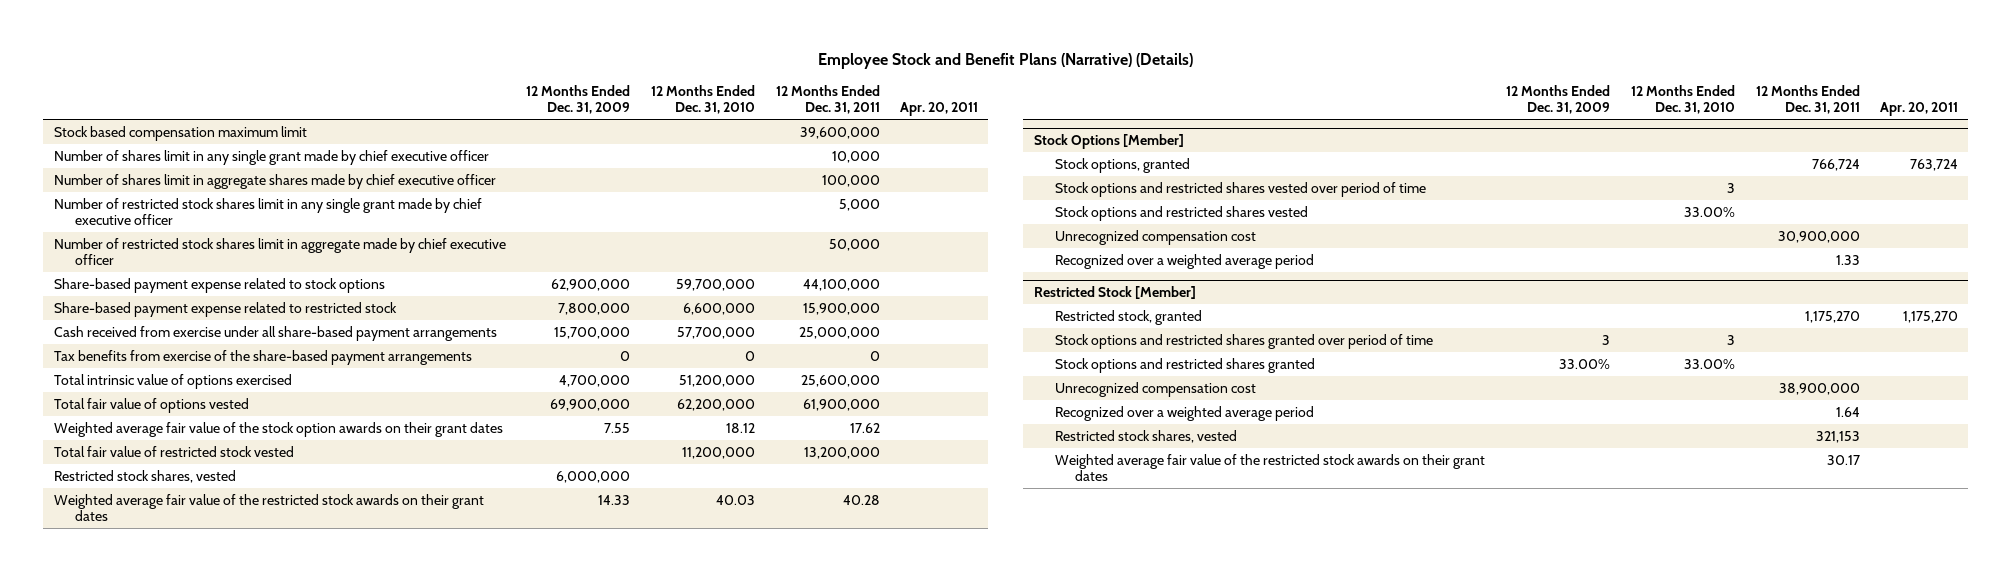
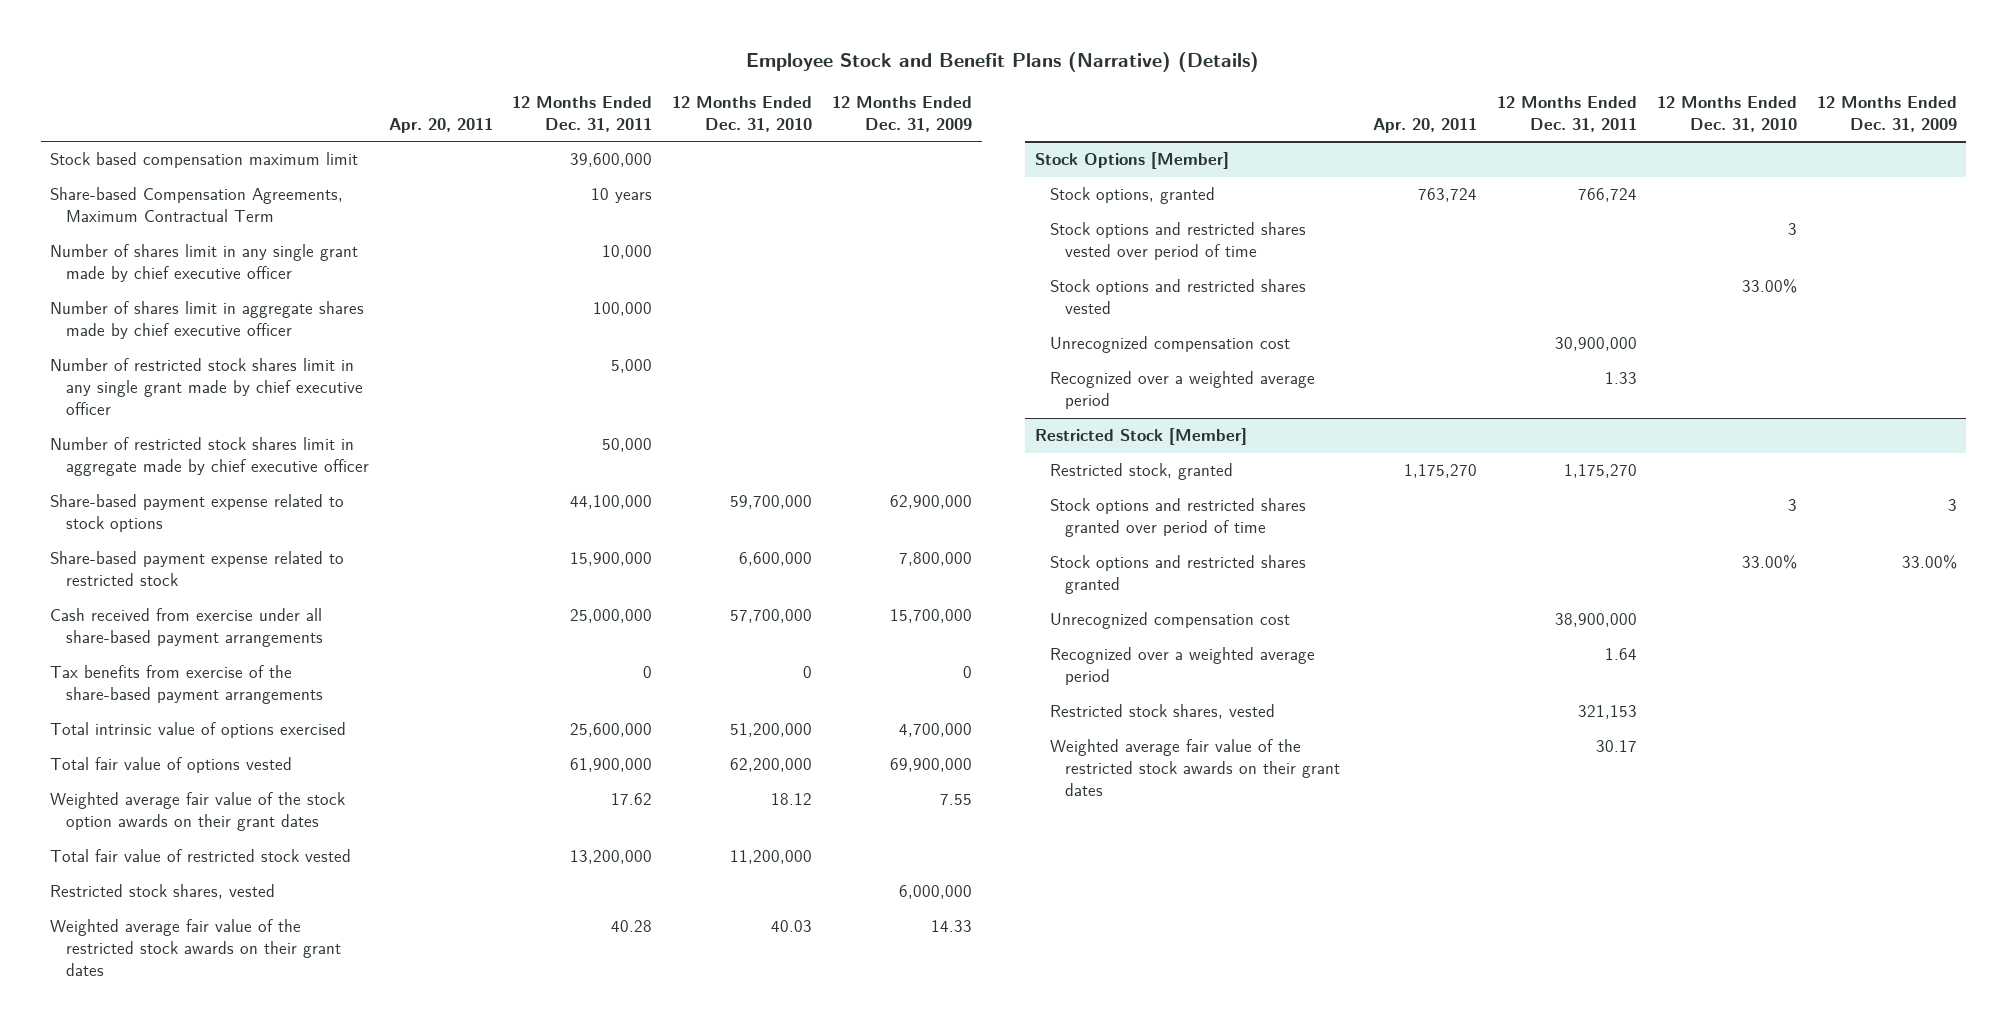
- | 12 Months Ended Dec. 31, 2009 | 12 Months Ended Dec. 31, 2010 | 12 Months Ended Dec. 31, 2011 | Apr. 20, 2011
+ | Apr. 20, 2011 | 12 Months Ended Dec. 31, 2011 | 12 Months Ended Dec. 31, 2010 | 12 Months Ended Dec. 31, 2009
+ Share-based Compensation Agreements, Maximum Contractual Term | | 10 years | |

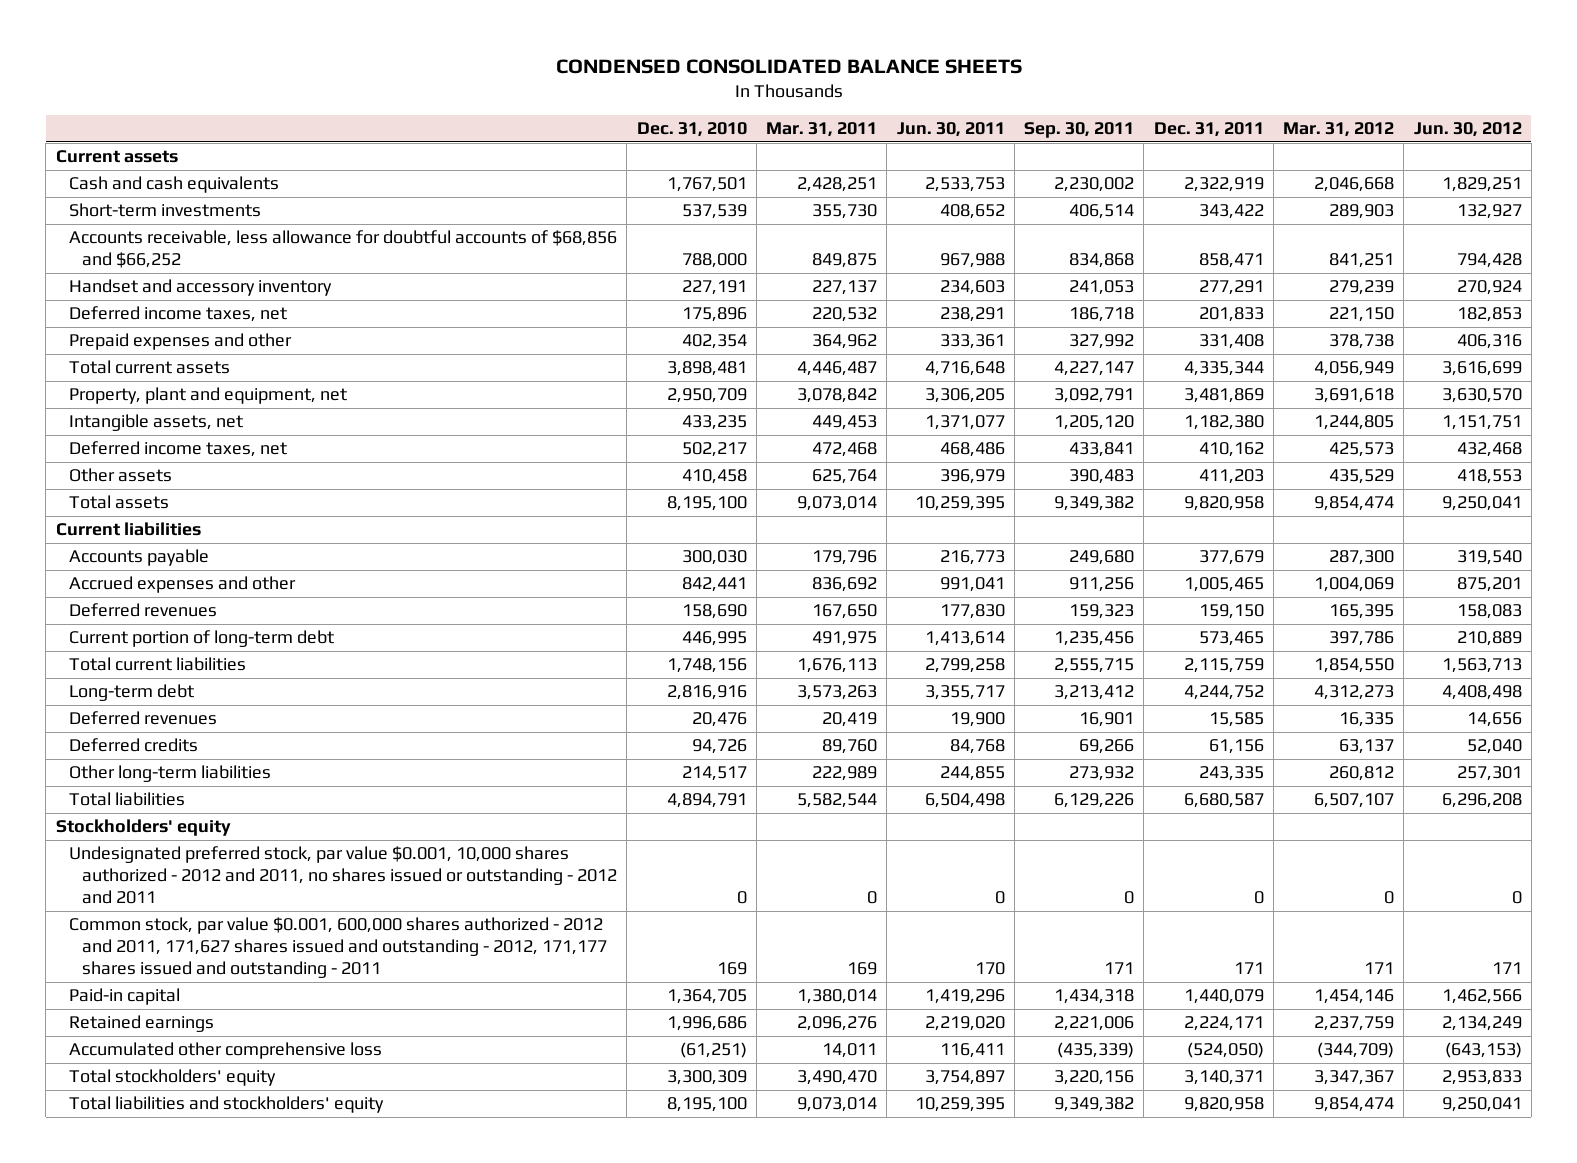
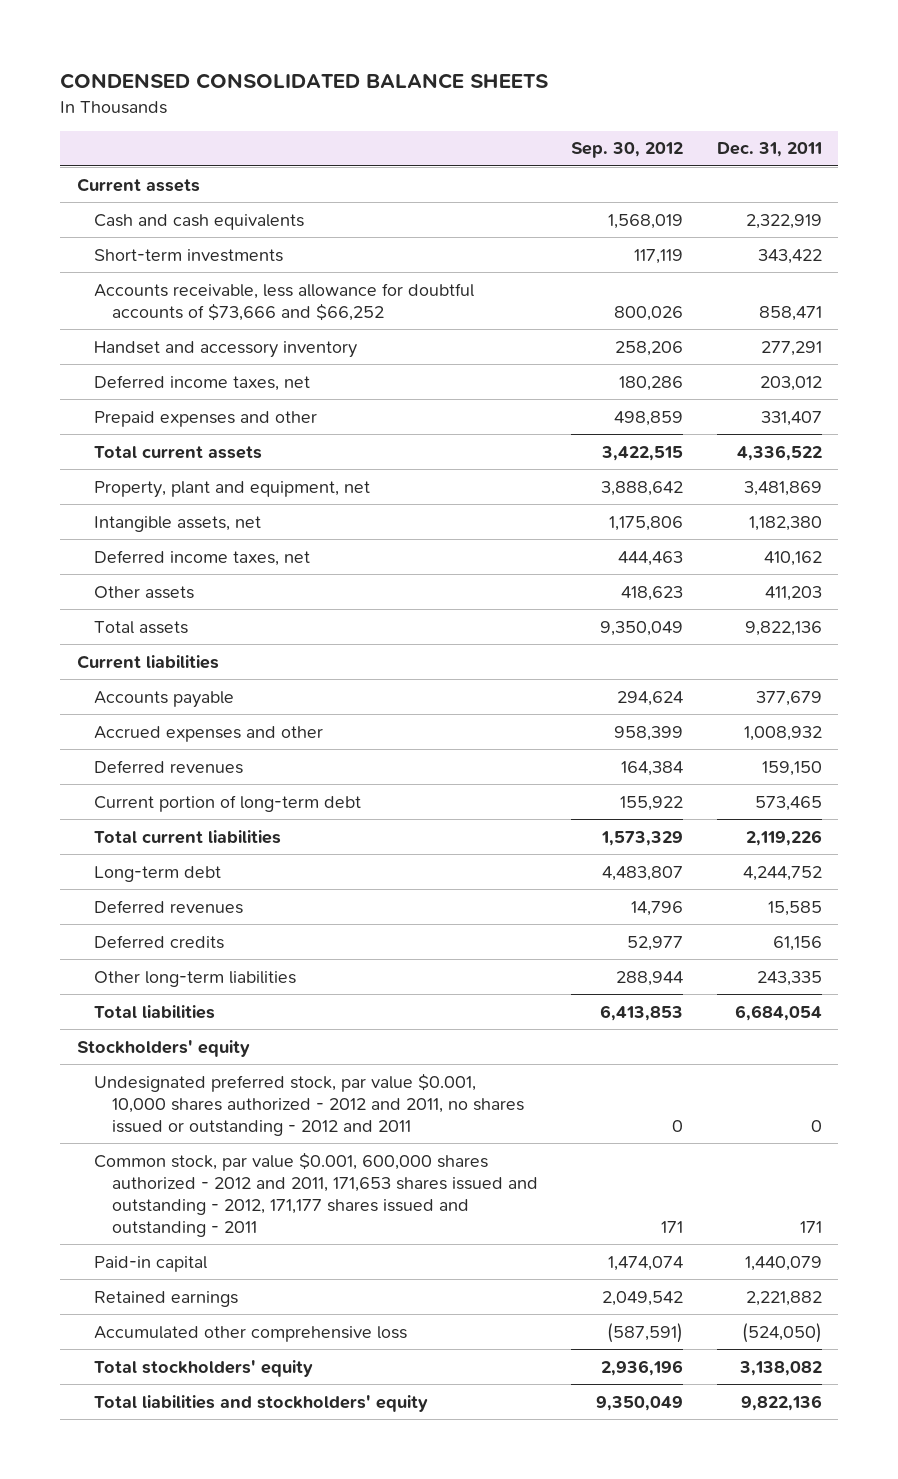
- | Dec. 31, 2010 | Mar. 31, 2011 | Jun. 30, 2011 | Sep. 30, 2011 | Dec. 31, 2011 | Mar. 31, 2012 | Jun. 30, 2012
+ | Sep. 30, 2012 | Dec. 31, 2011
- Accounts receivable, less allowance for doubtful accounts of $68,856 and $66,252 | 788,000 | 849,875 | 967,988 | 834,868 | 858,471 | 841,251 | 794,428
+ Accounts receivable, less allowance for doubtful accounts of $73,666 and $66,252 | 800,026 | 858,471
- Deferred income taxes, net | 175,896 | 220,532 | 238,291 | 186,718 | 201,833 | 221,150 | 182,853
- Prepaid expenses and other | 402,354 | 364,962 | 333,361 | 327,992 | 331,408 | 378,738 | 406,316
- Total current assets | 3,898,481 | 4,446,487 | 4,716,648 | 4,227,147 | 4,335,344 | 4,056,949 | 3,616,699
+ Deferred income taxes, net | 180,286 | 203,012
+ Prepaid expenses and other | 498,859 | 331,407
+ Total current assets | 3,422,515 | 4,336,522
- Total assets | 8,195,100 | 9,073,014 | 10,259,395 | 9,349,382 | 9,820,958 | 9,854,474 | 9,250,041
+ Total assets | 9,350,049 | 9,822,136
- Accrued expenses and other | 842,441 | 836,692 | 991,041 | 911,256 | 1,005,465 | 1,004,069 | 875,201
+ Accrued expenses and other | 958,399 | 1,008,932
- Total current liabilities | 1,748,156 | 1,676,113 | 2,799,258 | 2,555,715 | 2,115,759 | 1,854,550 | 1,563,713
+ Total current liabilities | 1,573,329 | 2,119,226
- Total liabilities | 4,894,791 | 5,582,544 | 6,504,498 | 6,129,226 | 6,680,587 | 6,507,107 | 6,296,208
+ Total liabilities | 6,413,853 | 6,684,054
- Common stock, par value $0.001, 600,000 shares authorized - 2012 and 2011, 171,627 shares issued and outstanding - 2012, 171,177 shares issued and outstanding - 2011 | 169 | 169 | 170 | 171 | 171 | 171 | 171
+ Common stock, par value $0.001, 600,000 shares authorized - 2012 and 2011, 171,653 shares issued and outstanding - 2012, 171,177 shares issued and outstanding - 2011 | 171 | 171
- Retained earnings | 1,996,686 | 2,096,276 | 2,219,020 | 2,221,006 | 2,224,171 | 2,237,759 | 2,134,249
+ Retained earnings | 2,049,542 | 2,221,882
- Total stockholders' equity | 3,300,309 | 3,490,470 | 3,754,897 | 3,220,156 | 3,140,371 | 3,347,367 | 2,953,833
- Total liabilities and stockholders' equity | 8,195,100 | 9,073,014 | 10,259,395 | 9,349,382 | 9,820,958 | 9,854,474 | 9,250,041
+ Total stockholders' equity | 2,936,196 | 3,138,082
+ Total liabilities and stockholders' equity | 9,350,049 | 9,822,136

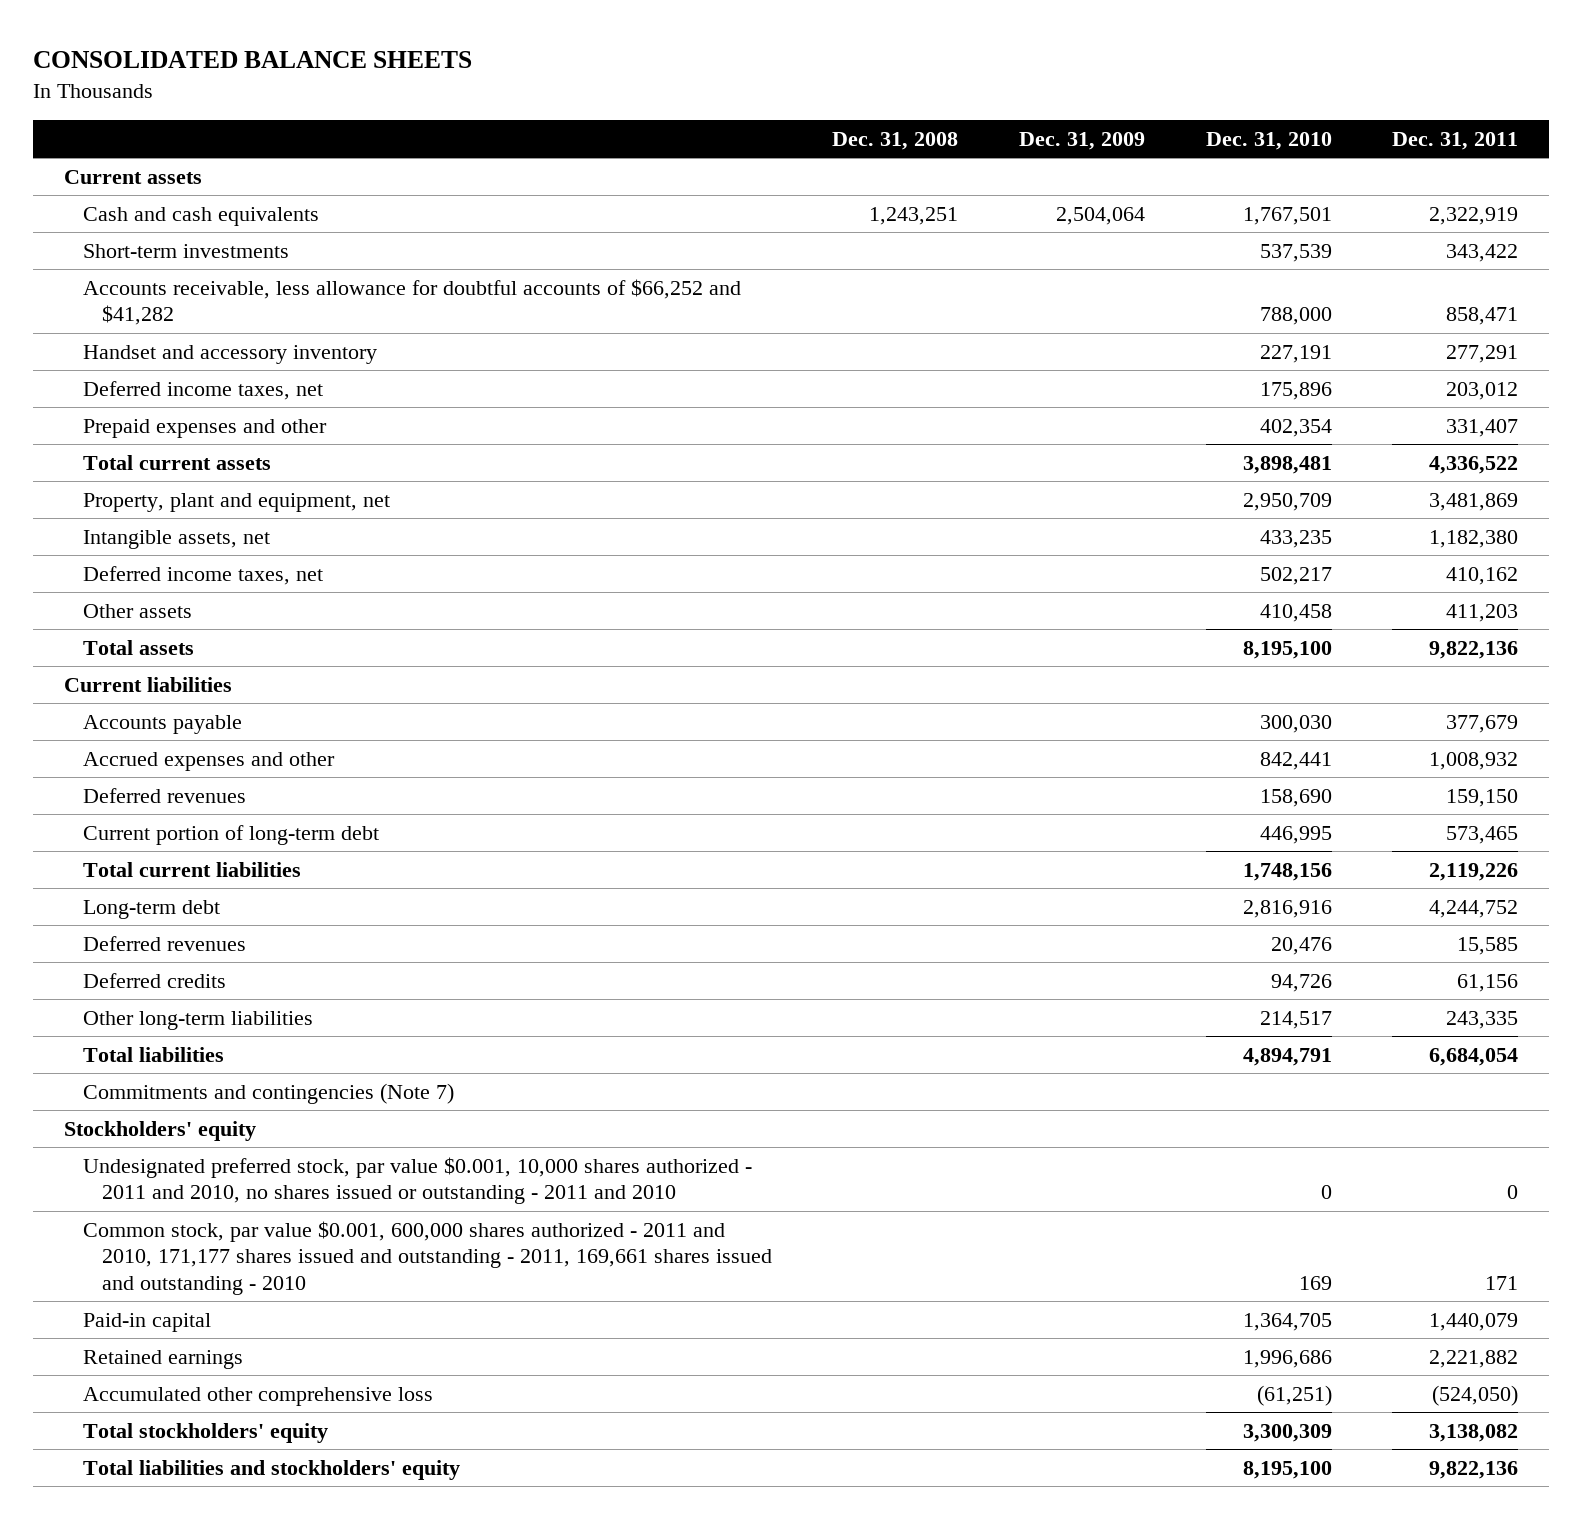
- CONDENSED CONSOLIDATED BALANCE SHEETS
+ CONSOLIDATED BALANCE SHEETS
- | Sep. 30, 2012 | Dec. 31, 2011
+ | Dec. 31, 2008 | Dec. 31, 2009 | Dec. 31, 2010 | Dec. 31, 2011
- Accounts receivable, less allowance for doubtful accounts of $73,666 and $66,252 | 800,026 | 858,471
+ Accounts receivable, less allowance for doubtful accounts of $66,252 and $41,282 | | | 788,000 | 858,471
+ Commitments and contingencies (Note 7)
- Undesignated preferred stock, par value $0.001, 10,000 shares authorized - 2012 and 2011, no shares issued or outstanding - 2012 and 2011 | 0 | 0
- Common stock, par value $0.001, 600,000 shares authorized - 2012 and 2011, 171,653 shares issued and outstanding - 2012, 171,177 shares issued and outstanding - 2011 | 171 | 171
+ Undesignated preferred stock, par value $0.001, 10,000 shares authorized - 2011 and 2010, no shares issued or outstanding - 2011 and 2010 | | | 0 | 0
+ Common stock, par value $0.001, 600,000 shares authorized - 2011 and 2010, 171,177 shares issued and outstanding - 2011, 169,661 shares issued and outstanding - 2010 | | | 169 | 171

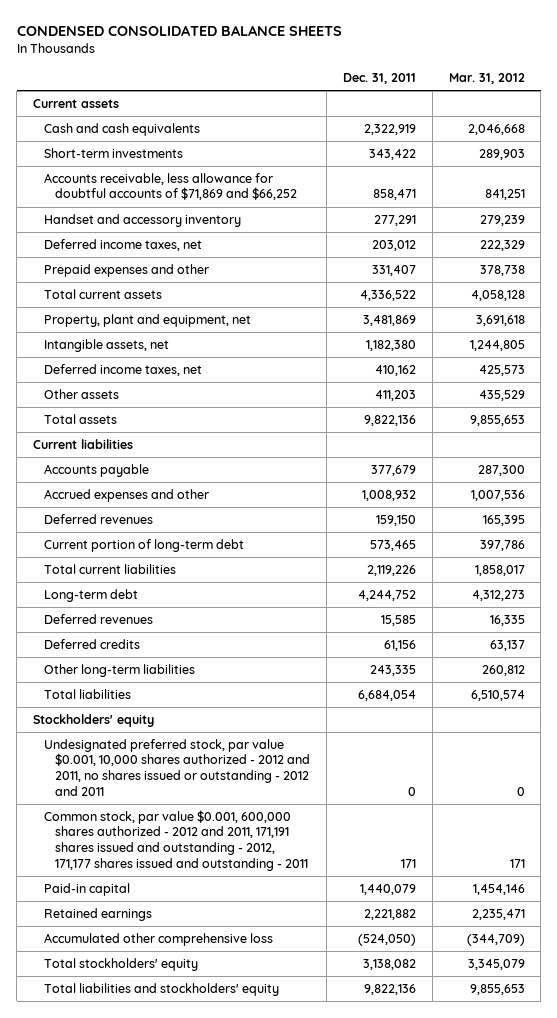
- CONSOLIDATED BALANCE SHEETS
+ CONDENSED CONSOLIDATED BALANCE SHEETS
- | Dec. 31, 2008 | Dec. 31, 2009 | Dec. 31, 2010 | Dec. 31, 2011
+ | Dec. 31, 2011 | Mar. 31, 2012
- Accounts receivable, less allowance for doubtful accounts of $66,252 and $41,282 | | | 788,000 | 858,471
+ Accounts receivable, less allowance for doubtful accounts of $71,869 and $66,252 | 858,471 | 841,251
- Commitments and contingencies (Note 7)
- Undesignated preferred stock, par value $0.001, 10,000 shares authorized - 2011 and 2010, no shares issued or outstanding - 2011 and 2010 | | | 0 | 0
- Common stock, par value $0.001, 600,000 shares authorized - 2011 and 2010, 171,177 shares issued and outstanding - 2011, 169,661 shares issued and outstanding - 2010 | | | 169 | 171
+ Undesignated preferred stock, par value $0.001, 10,000 shares authorized - 2012 and 2011, no shares issued or outstanding - 2012 and 2011 | 0 | 0
+ Common stock, par value $0.001, 600,000 shares authorized - 2012 and 2011, 171,191 shares issued and outstanding - 2012, 171,177 shares issued and outstanding - 2011 | 171 | 171

